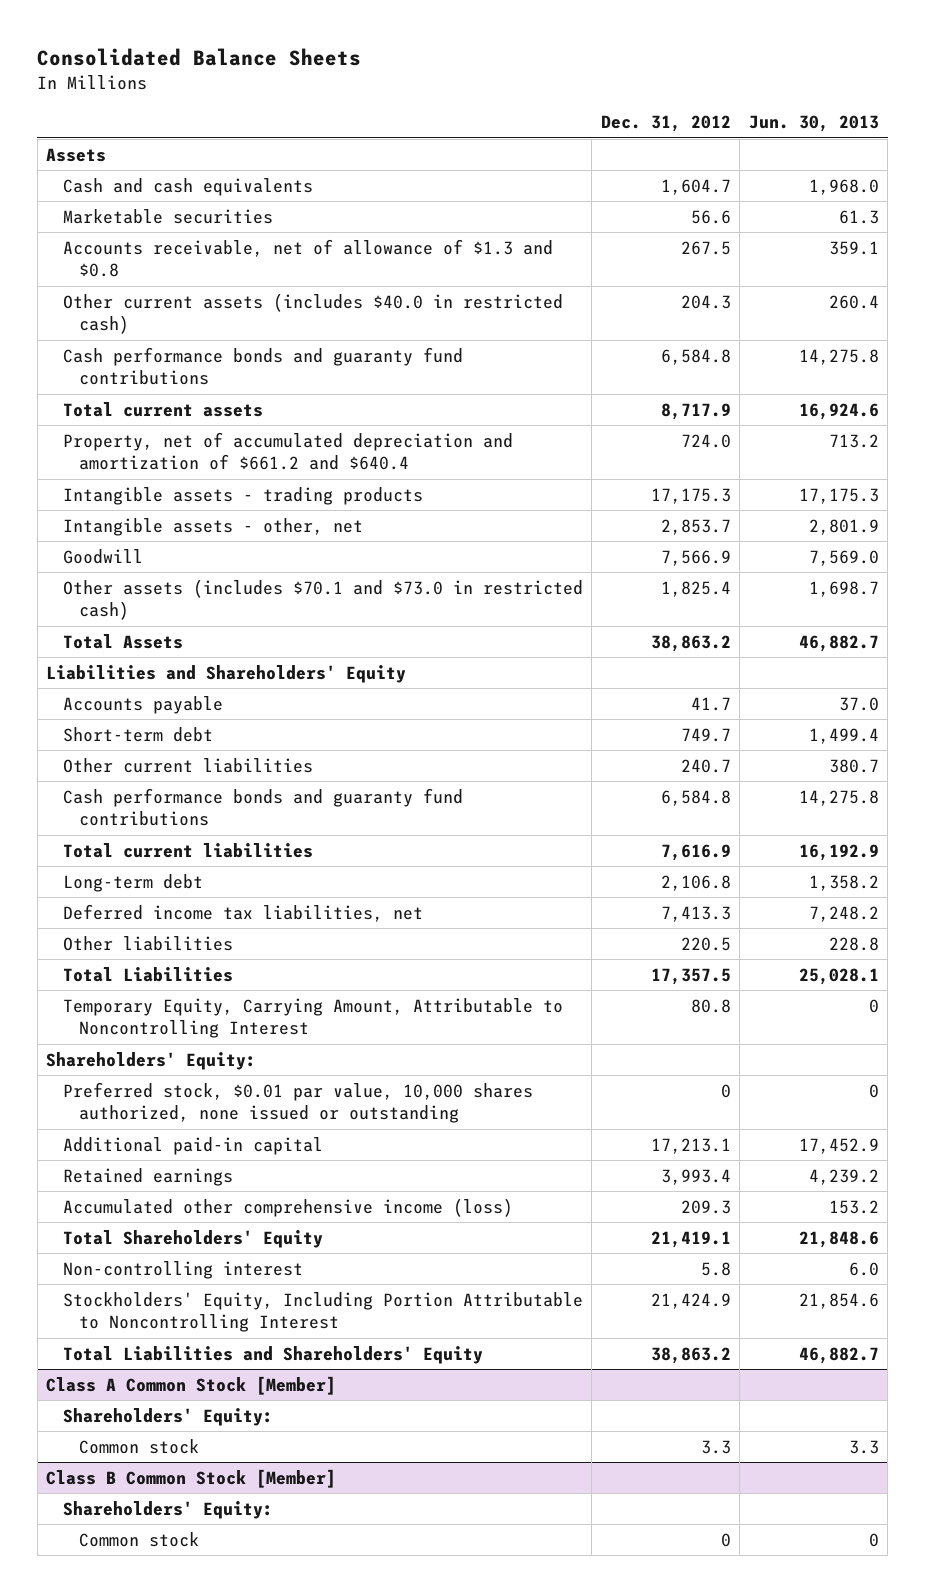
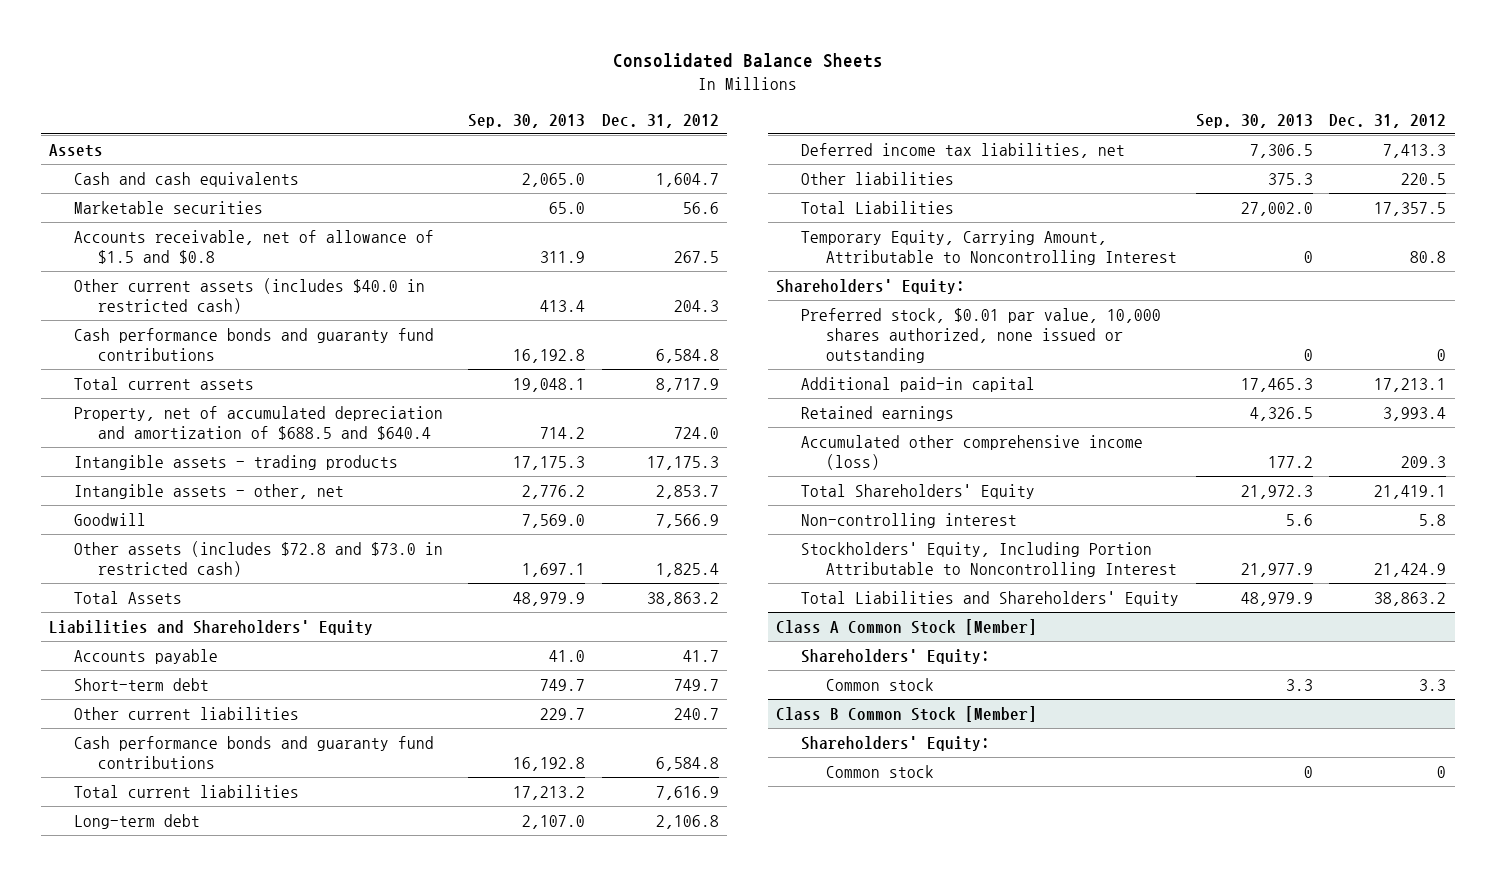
- | Dec. 31, 2012 | Jun. 30, 2013
+ | Sep. 30, 2013 | Dec. 31, 2012
- Accounts receivable, net of allowance of $1.3 and $0.8 | 267.5 | 359.1
+ Accounts receivable, net of allowance of $1.5 and $0.8 | 311.9 | 267.5
- Property, net of accumulated depreciation and amortization of $661.2 and $640.4 | 724.0 | 713.2
+ Property, net of accumulated depreciation and amortization of $688.5 and $640.4 | 714.2 | 724.0
- Other assets (includes $70.1 and $73.0 in restricted cash) | 1,825.4 | 1,698.7
+ Other assets (includes $72.8 and $73.0 in restricted cash) | 1,697.1 | 1,825.4

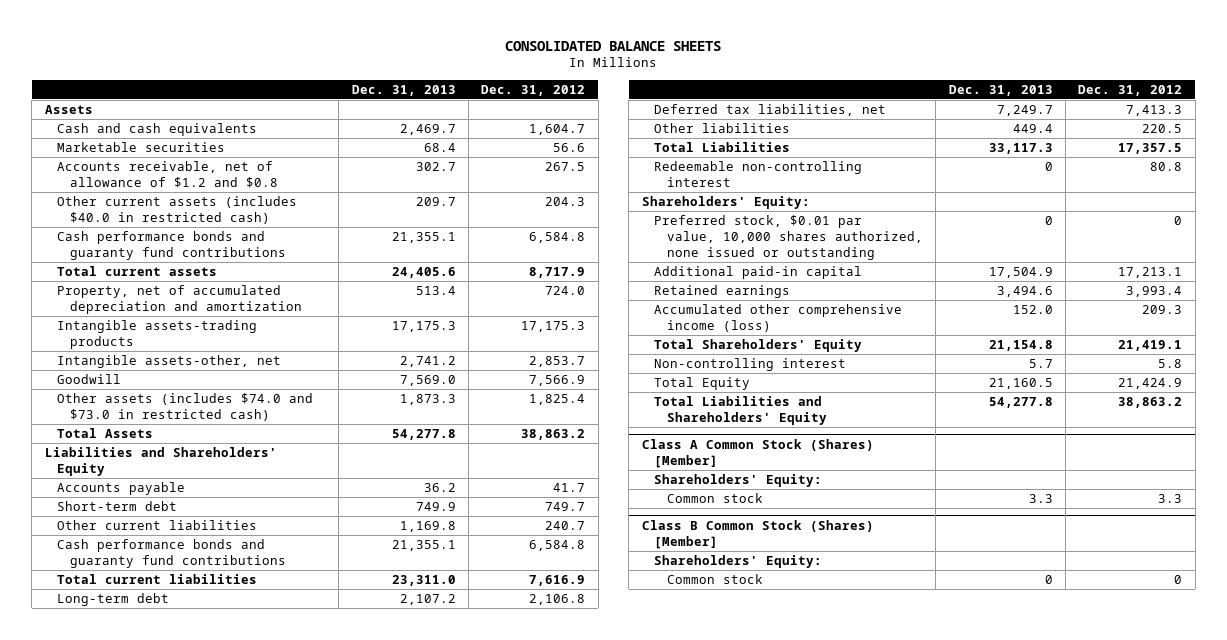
- Consolidated Balance Sheets
+ CONSOLIDATED BALANCE SHEETS
- | Sep. 30, 2013 | Dec. 31, 2012
+ | Dec. 31, 2013 | Dec. 31, 2012
- Accounts receivable, net of allowance of $1.5 and $0.8 | 311.9 | 267.5
+ Accounts receivable, net of allowance of $1.2 and $0.8 | 302.7 | 267.5
- Property, net of accumulated depreciation and amortization of $688.5 and $640.4 | 714.2 | 724.0
- Intangible assets - trading products | 17,175.3 | 17,175.3
- Intangible assets - other, net | 2,776.2 | 2,853.7
+ Property, net of accumulated depreciation and amortization | 513.4 | 724.0
+ Intangible assets-trading products | 17,175.3 | 17,175.3
+ Intangible assets-other, net | 2,741.2 | 2,853.7
- Other assets (includes $72.8 and $73.0 in restricted cash) | 1,697.1 | 1,825.4
+ Other assets (includes $74.0 and $73.0 in restricted cash) | 1,873.3 | 1,825.4
- Deferred income tax liabilities, net | 7,306.5 | 7,413.3
+ Deferred tax liabilities, net | 7,249.7 | 7,413.3
- Temporary Equity, Carrying Amount, Attributable to Noncontrolling Interest | 0 | 80.8
+ Redeemable non-controlling interest | 0 | 80.8
- Stockholders' Equity, Including Portion Attributable to Noncontrolling Interest | 21,977.9 | 21,424.9
+ Total Equity | 21,160.5 | 21,424.9
- Class A Common Stock [Member]
+ Class A Common Stock (Shares) [Member]
- Class B Common Stock [Member]
+ Class B Common Stock (Shares) [Member]

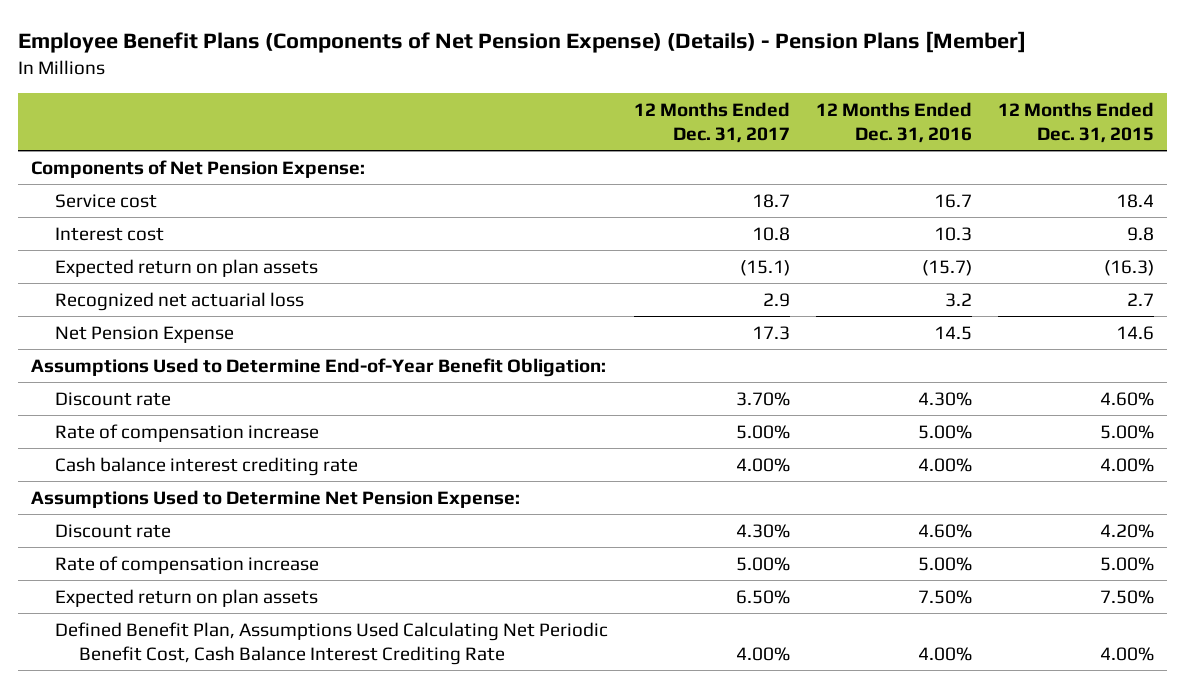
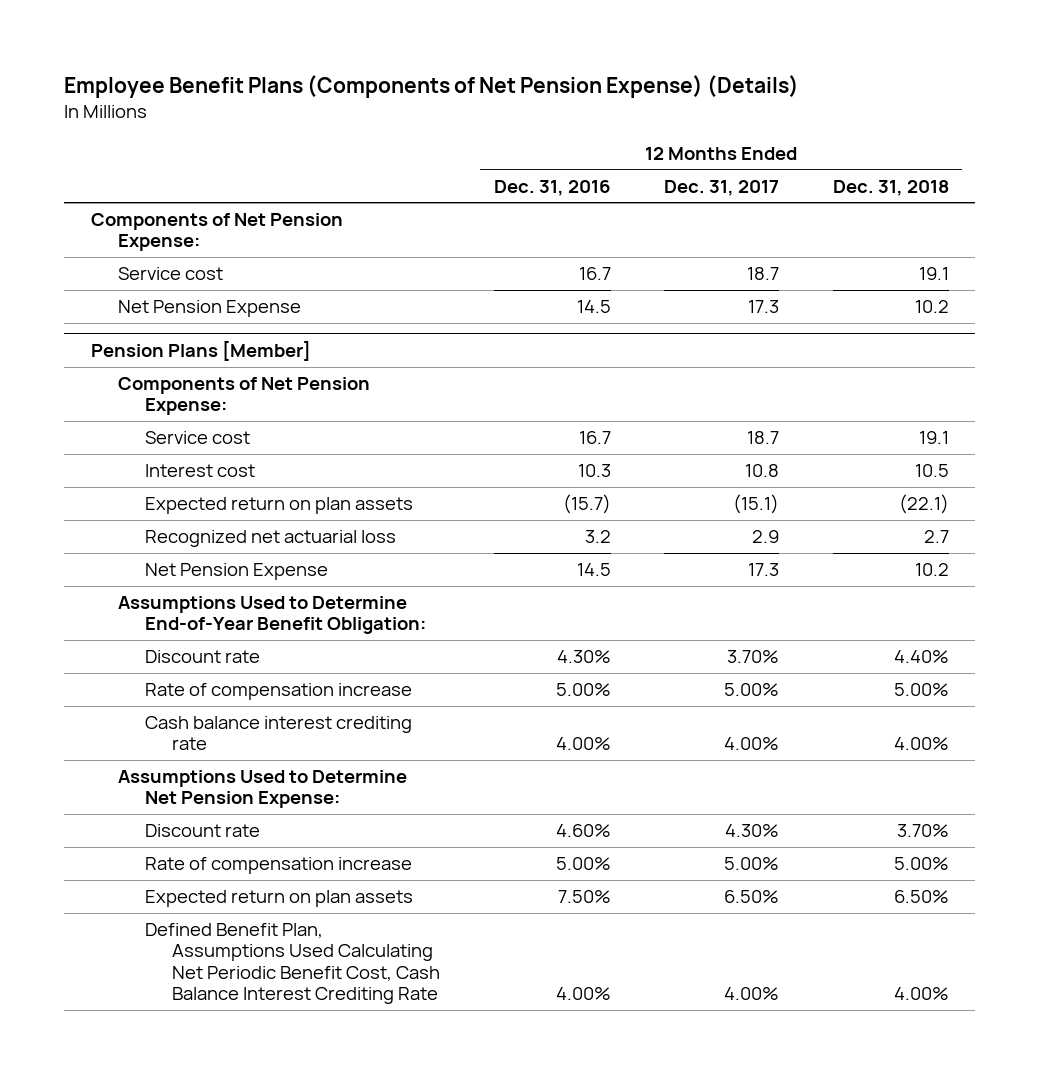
- Employee Benefit Plans (Components of Net Pension Expense) (Details) - Pension Plans [Member]
+ Employee Benefit Plans (Components of Net Pension Expense) (Details)
- | 12 Months Ended Dec. 31, 2017 | 12 Months Ended Dec. 31, 2016 | 12 Months Ended Dec. 31, 2015
+ | 12 Months Ended Dec. 31, 2016 | 12 Months Ended Dec. 31, 2017 | 12 Months Ended Dec. 31, 2018
+ Net Pension Expense | 14.5 | 17.3 | 10.2
+ Pension Plans [Member]
+ Components of Net Pension Expense:
+ Service cost | 16.7 | 18.7 | 19.1

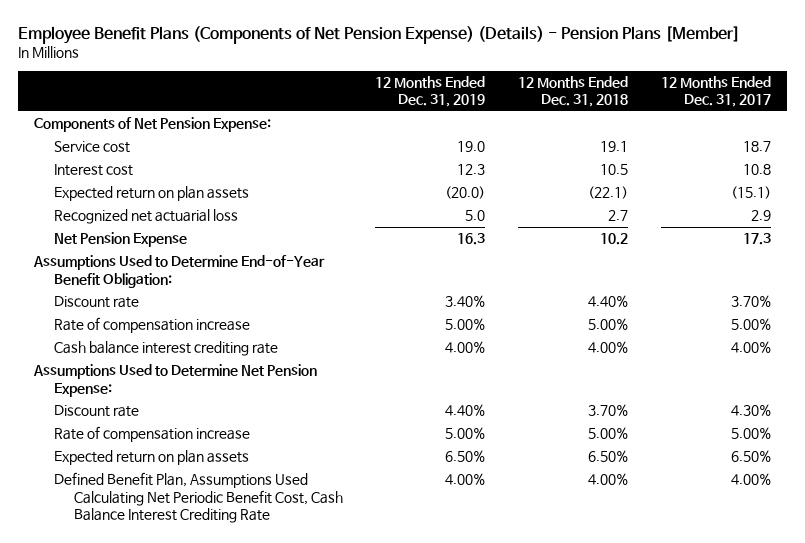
- Employee Benefit Plans (Components of Net Pension Expense) (Details)
+ Employee Benefit Plans (Components of Net Pension Expense) (Details) - Pension Plans [Member]
- | 12 Months Ended Dec. 31, 2016 | 12 Months Ended Dec. 31, 2017 | 12 Months Ended Dec. 31, 2018
+ | 12 Months Ended Dec. 31, 2019 | 12 Months Ended Dec. 31, 2018 | 12 Months Ended Dec. 31, 2017
- Net Pension Expense | 14.5 | 17.3 | 10.2
- Pension Plans [Member]
- Components of Net Pension Expense:
- Service cost | 16.7 | 18.7 | 19.1

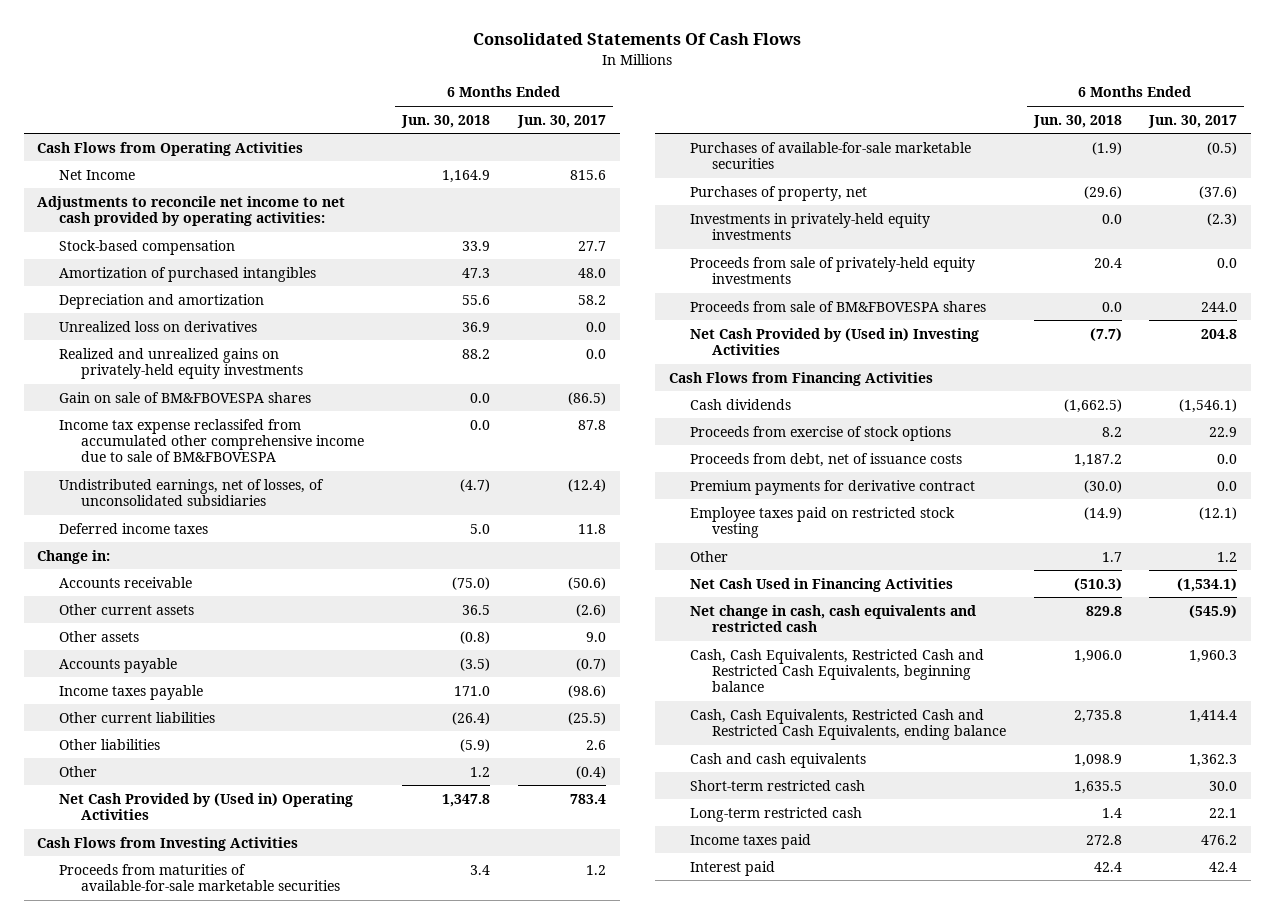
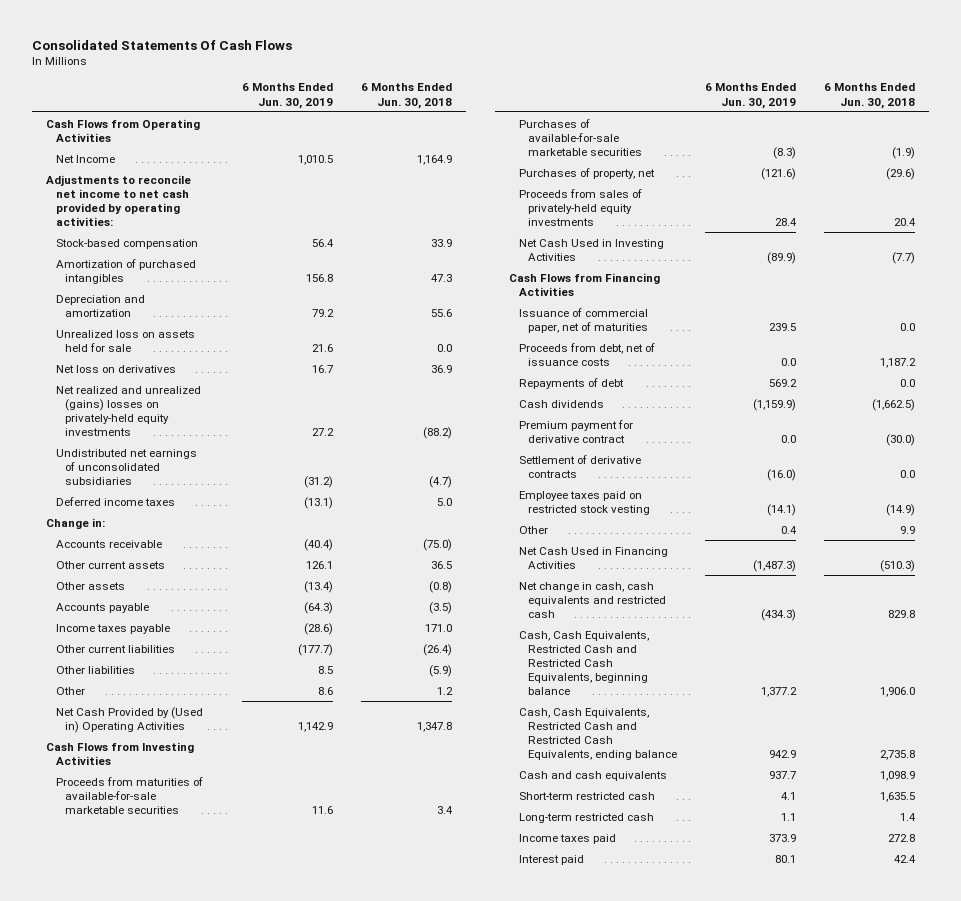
- | 6 Months Ended Jun. 30, 2018 | 6 Months Ended Jun. 30, 2017
+ | 6 Months Ended Jun. 30, 2019 | 6 Months Ended Jun. 30, 2018
- Unrealized loss on derivatives | 36.9 | 0.0
- Realized and unrealized gains on privately-held equity investments | 88.2 | 0.0
- Gain on sale of BM&FBOVESPA shares | 0.0 | (86.5)
- Income tax expense reclassifed from accumulated other comprehensive income due to sale of BM&FBOVESPA | 0.0 | 87.8
- Undistributed earnings, net of losses, of unconsolidated subsidiaries | (4.7) | (12.4)
+ Unrealized loss on assets held for sale | 21.6 | 0.0
+ Net loss on derivatives | 16.7 | 36.9
+ Net realized and unrealized (gains) losses on privately-held equity investments | 27.2 | (88.2)
+ Undistributed net earnings of unconsolidated subsidiaries | (31.2) | (4.7)
- Investments in privately-held equity investments | 0.0 | (2.3)
- Proceeds from sale of privately-held equity investments | 20.4 | 0.0
- Proceeds from sale of BM&FBOVESPA shares | 0.0 | 244.0
- Net Cash Provided by (Used in) Investing Activities | (7.7) | 204.8
+ Proceeds from sales of privately-held equity investments | 28.4 | 20.4
+ Net Cash Used in Investing Activities | (89.9) | (7.7)
- Proceeds from exercise of stock options | 8.2 | 22.9
+ Issuance of commercial paper, net of maturities | 239.5 | 0.0
- Premium payments for derivative contract | (30.0) | 0.0
+ Repayments of debt | 569.2 | 0.0
moved down: Cash dividends | (1,159.9) | (1,662.5)
+ Premium payment for derivative contract | 0.0 | (30.0)
+ Settlement of derivative contracts | (16.0) | 0.0
- Other | 1.7 | 1.2
+ Other | 0.4 | 9.9

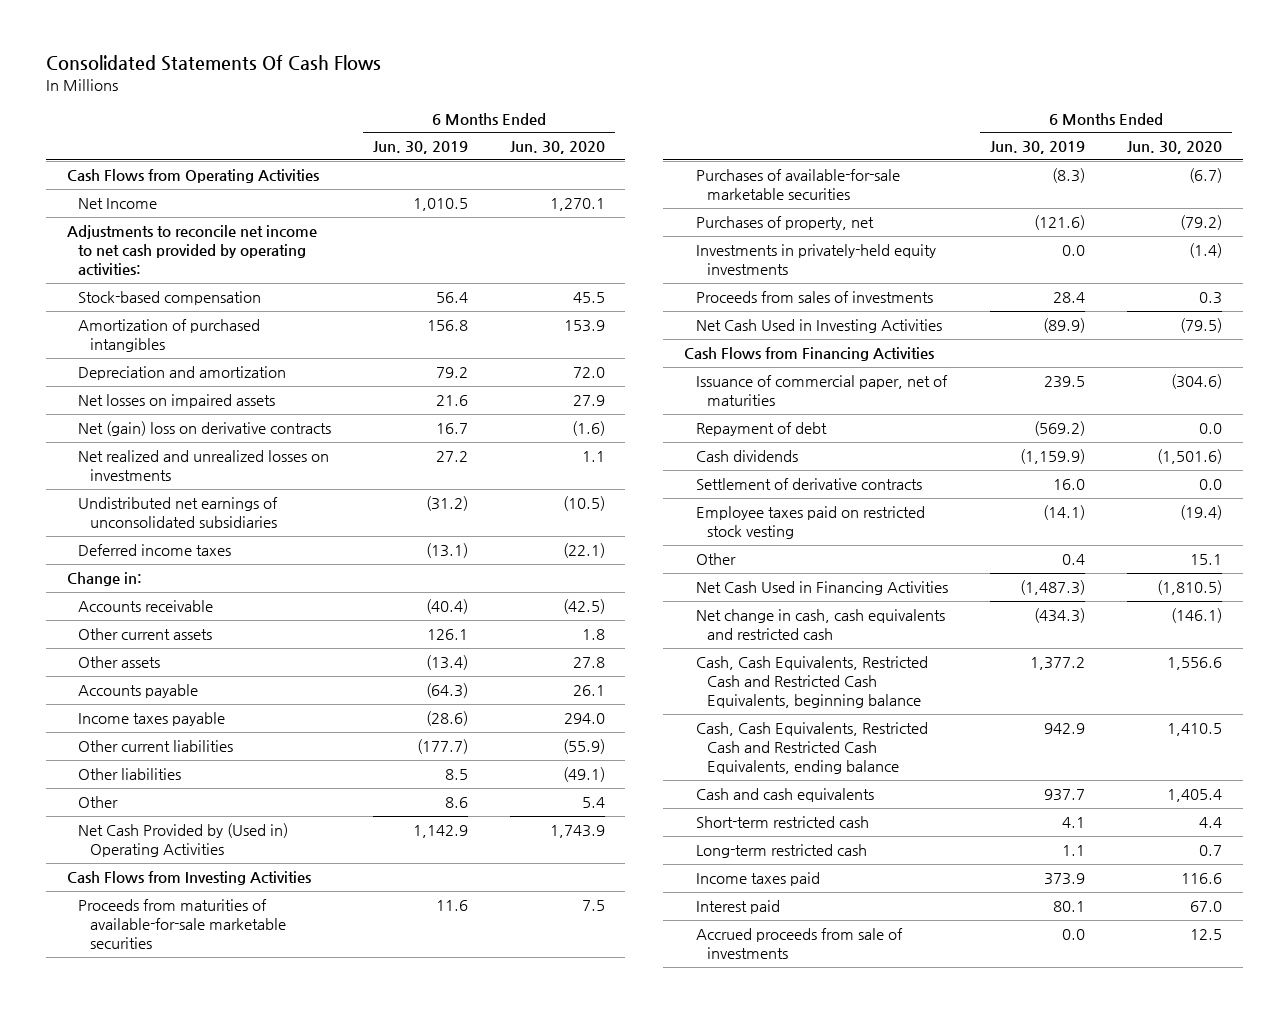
- | 6 Months Ended Jun. 30, 2019 | 6 Months Ended Jun. 30, 2018
+ | 6 Months Ended Jun. 30, 2019 | 6 Months Ended Jun. 30, 2020
- Unrealized loss on assets held for sale | 21.6 | 0.0
- Net loss on derivatives | 16.7 | 36.9
- Net realized and unrealized (gains) losses on privately-held equity investments | 27.2 | (88.2)
+ Net losses on impaired assets | 21.6 | 27.9
+ Net (gain) loss on derivative contracts | 16.7 | (1.6)
+ Net realized and unrealized losses on investments | 27.2 | 1.1
- Proceeds from sales of privately-held equity investments | 28.4 | 20.4
+ Investments in privately-held equity investments | 0.0 | (1.4)
+ Proceeds from sales of investments | 28.4 | 0.3
- Proceeds from debt, net of issuance costs | 0.0 | 1,187.2
- Repayments of debt | 569.2 | 0.0
+ Repayment of debt | (569.2) | 0.0
- Premium payment for derivative contract | 0.0 | (30.0)
- Settlement of derivative contracts | (16.0) | 0.0
+ Settlement of derivative contracts | 16.0 | 0.0
+ Accrued proceeds from sale of investments | 0.0 | 12.5

